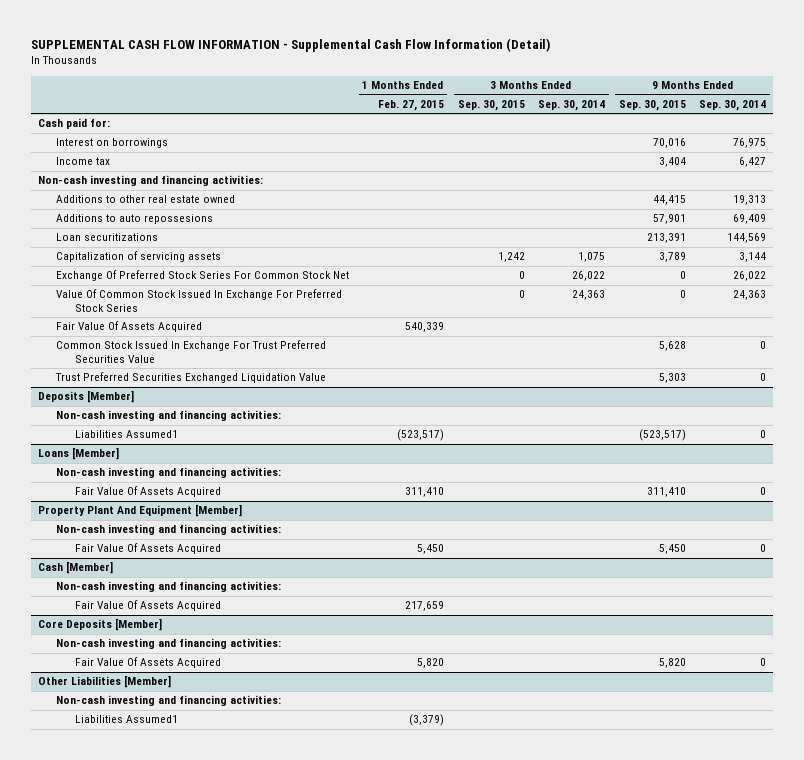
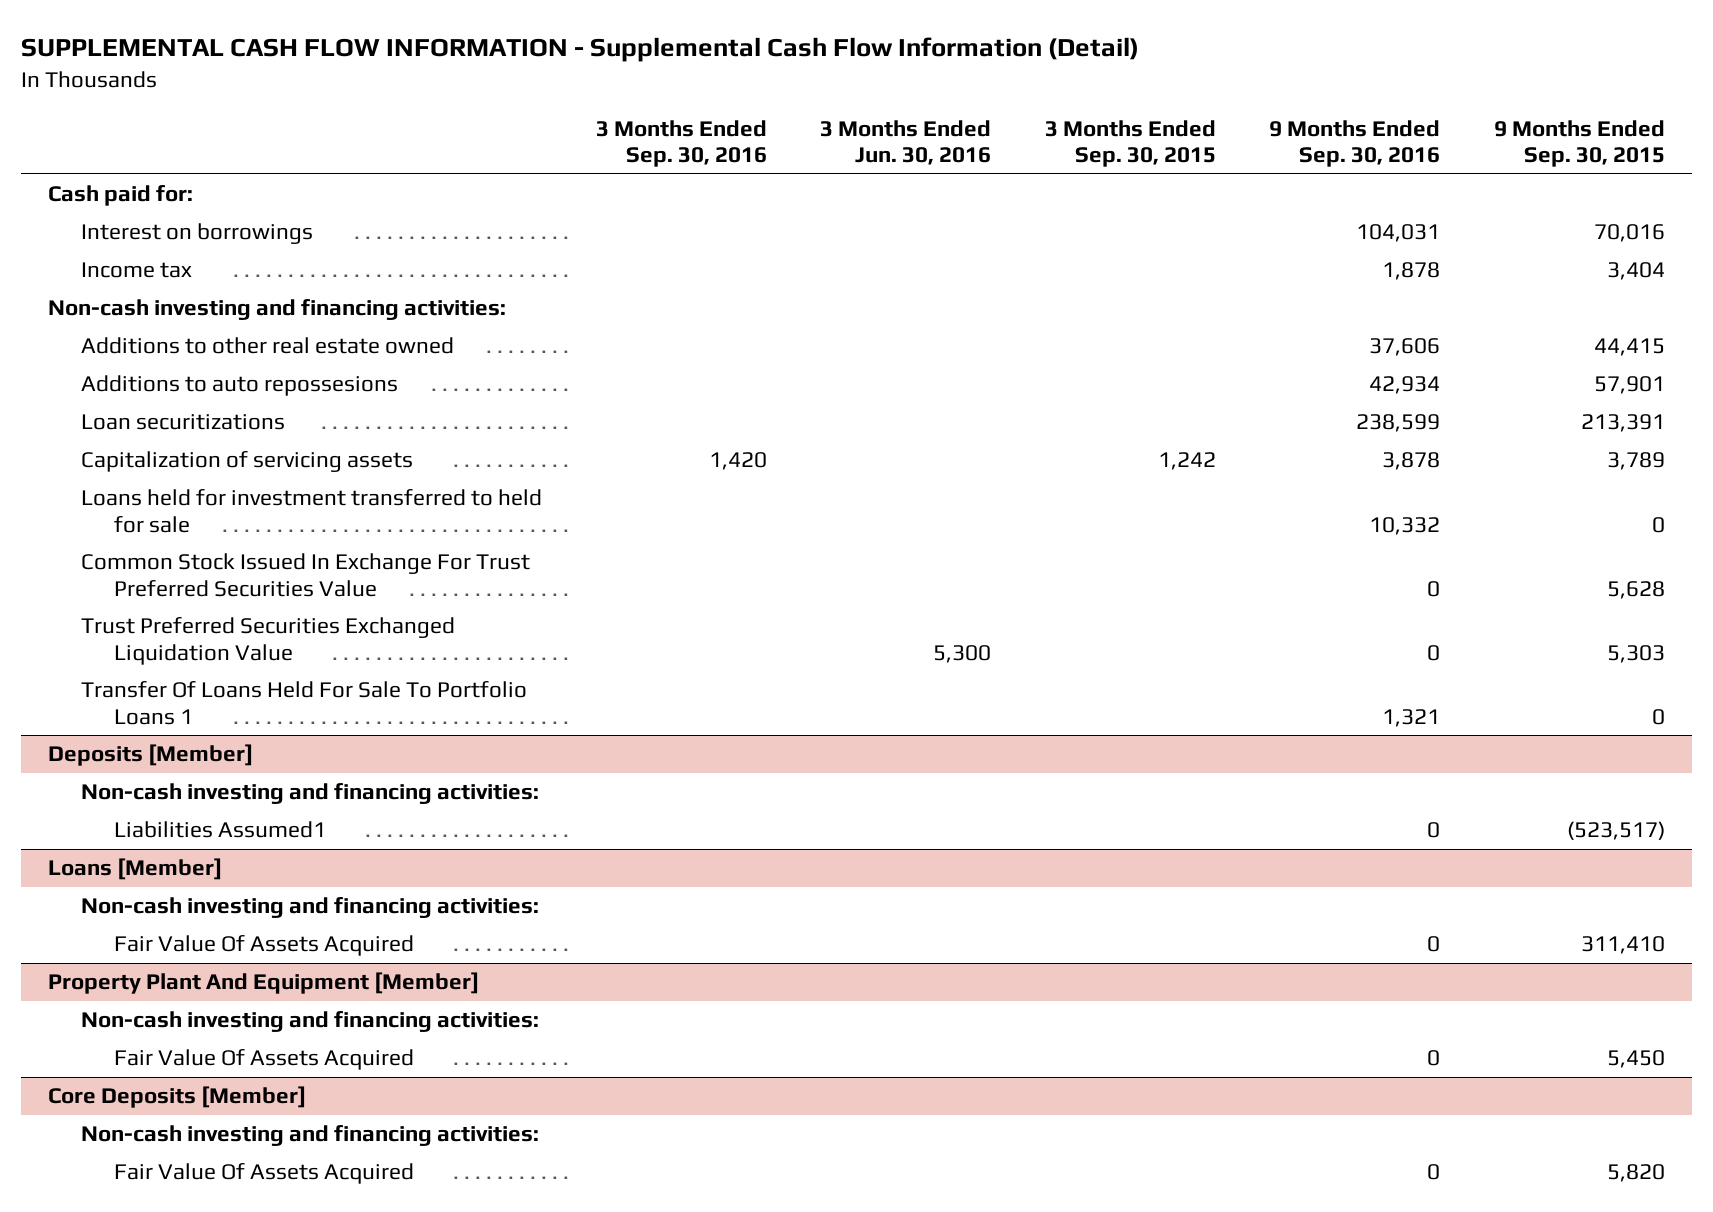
- | 1 Months Ended Feb. 27, 2015 | 3 Months Ended Sep. 30, 2015 | 3 Months Ended Sep. 30, 2014 | 9 Months Ended Sep. 30, 2015 | 9 Months Ended Sep. 30, 2014
+ | 3 Months Ended Sep. 30, 2016 | 3 Months Ended Jun. 30, 2016 | 3 Months Ended Sep. 30, 2015 | 9 Months Ended Sep. 30, 2016 | 9 Months Ended Sep. 30, 2015
- Exchange Of Preferred Stock Series For Common Stock Net | | 0 | 26,022 | 0 | 26,022
- Value Of Common Stock Issued In Exchange For Preferred Stock Series | | 0 | 24,363 | 0 | 24,363
- Fair Value Of Assets Acquired | 540,339 | | | |
+ Loans held for investment transferred to held for sale | | | | 10,332 | 0
+ Transfer Of Loans Held For Sale To Portfolio Loans 1 | | | | 1,321 | 0
- Cash [Member]
- Non-cash investing and financing activities:
- Fair Value Of Assets Acquired | 217,659 | | | |
- Other Liabilities [Member]
- Non-cash investing and financing activities:
- Liabilities Assumed1 | (3,379) | | | |

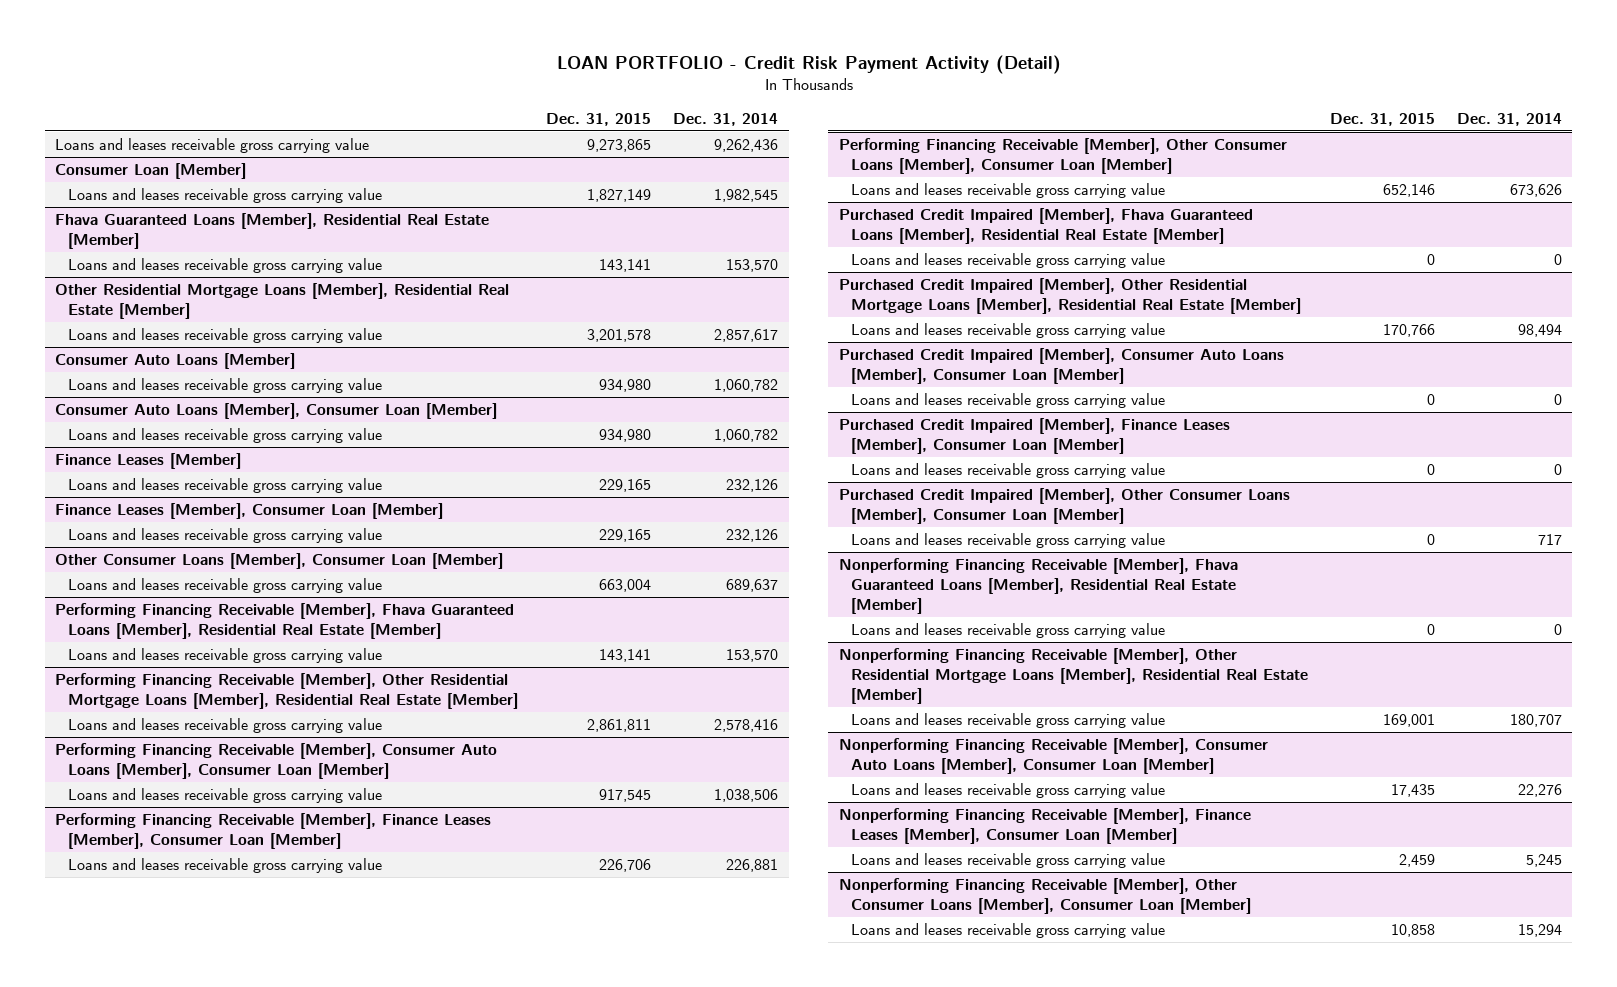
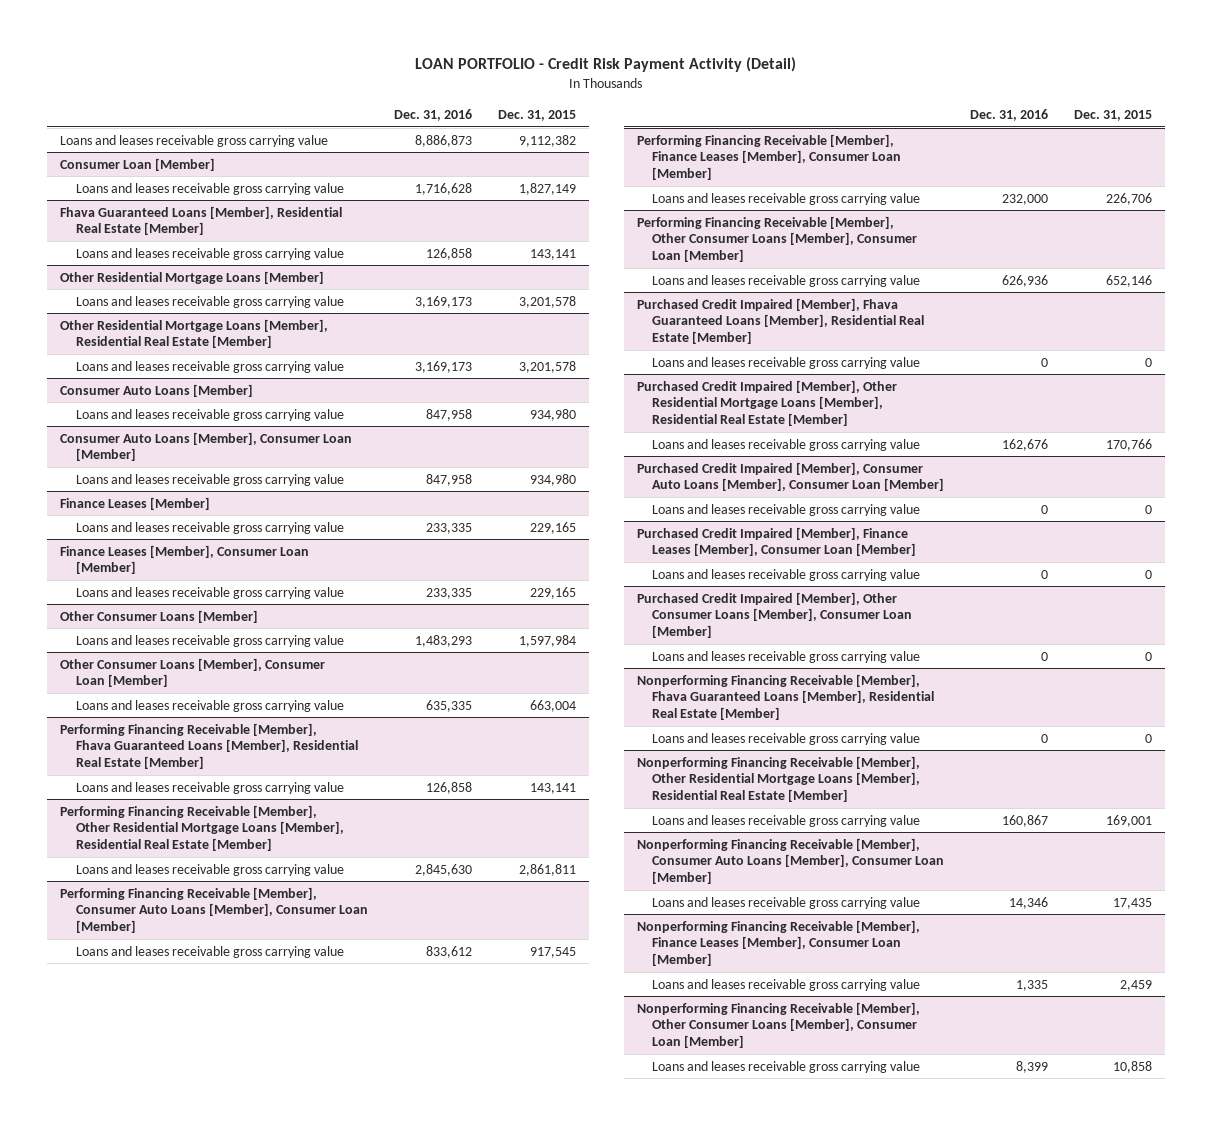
- | Dec. 31, 2015 | Dec. 31, 2014
+ | Dec. 31, 2016 | Dec. 31, 2015
- Loans and leases receivable gross carrying value | 9,273,865 | 9,262,436
+ Loans and leases receivable gross carrying value | 8,886,873 | 9,112,382
+ Other Residential Mortgage Loans [Member]
+ Loans and leases receivable gross carrying value | 3,169,173 | 3,201,578
+ Other Consumer Loans [Member]
+ Loans and leases receivable gross carrying value | 1,483,293 | 1,597,984

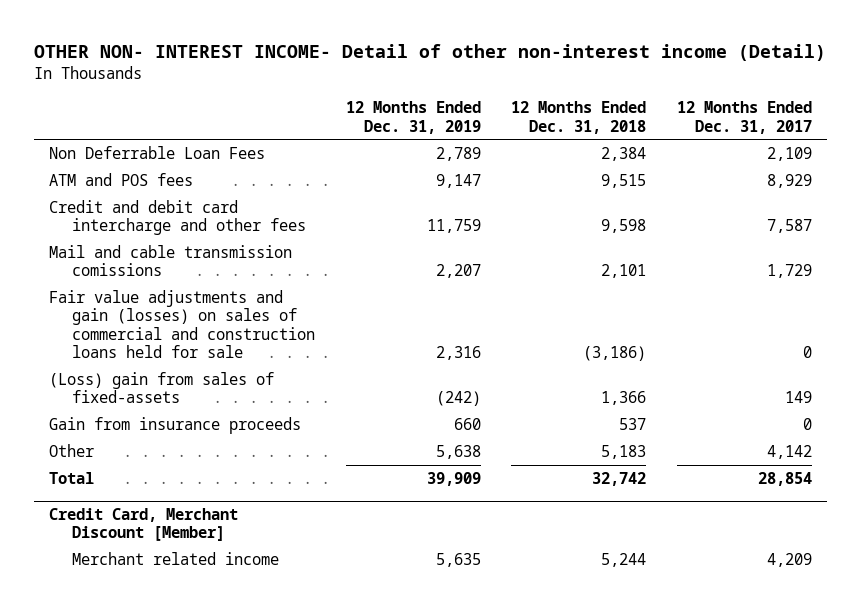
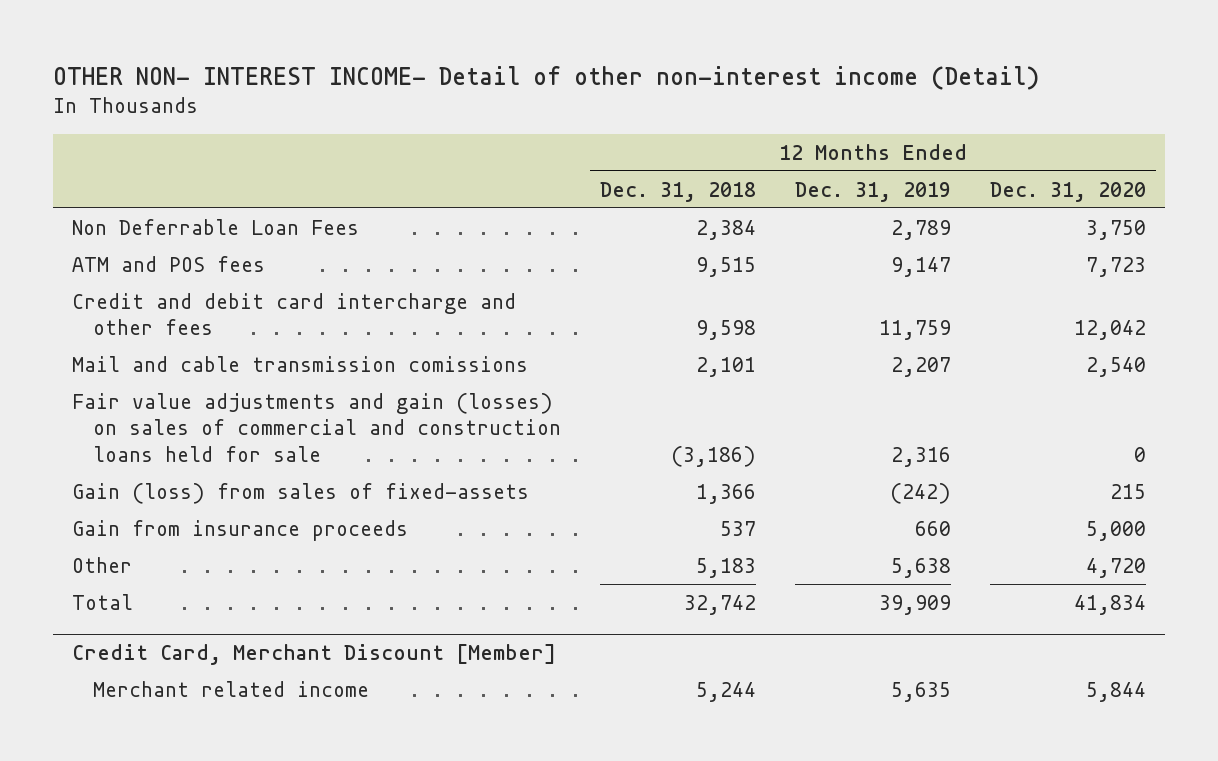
- | 12 Months Ended Dec. 31, 2019 | 12 Months Ended Dec. 31, 2018 | 12 Months Ended Dec. 31, 2017
+ | 12 Months Ended Dec. 31, 2018 | 12 Months Ended Dec. 31, 2019 | 12 Months Ended Dec. 31, 2020
- (Loss) gain from sales of fixed-assets | (242) | 1,366 | 149
+ Gain (loss) from sales of fixed-assets | 1,366 | (242) | 215

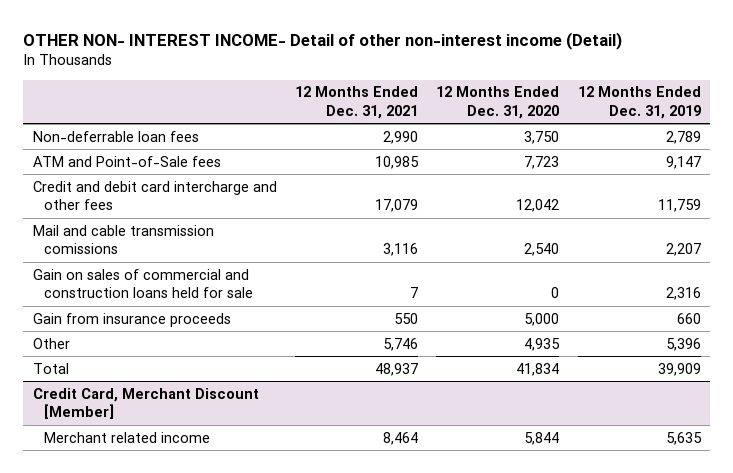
- | 12 Months Ended Dec. 31, 2018 | 12 Months Ended Dec. 31, 2019 | 12 Months Ended Dec. 31, 2020
+ | 12 Months Ended Dec. 31, 2021 | 12 Months Ended Dec. 31, 2020 | 12 Months Ended Dec. 31, 2019
- Non Deferrable Loan Fees | 2,384 | 2,789 | 3,750
- ATM and POS fees | 9,515 | 9,147 | 7,723
+ Non-deferrable loan fees | 2,990 | 3,750 | 2,789
+ ATM and Point-of-Sale fees | 10,985 | 7,723 | 9,147
- Fair value adjustments and gain (losses) on sales of commercial and construction loans held for sale | (3,186) | 2,316 | 0
- Gain (loss) from sales of fixed-assets | 1,366 | (242) | 215
+ Gain on sales of commercial and construction loans held for sale | 7 | 0 | 2,316
- Other | 5,183 | 5,638 | 4,720
+ Other | 5,746 | 4,935 | 5,396

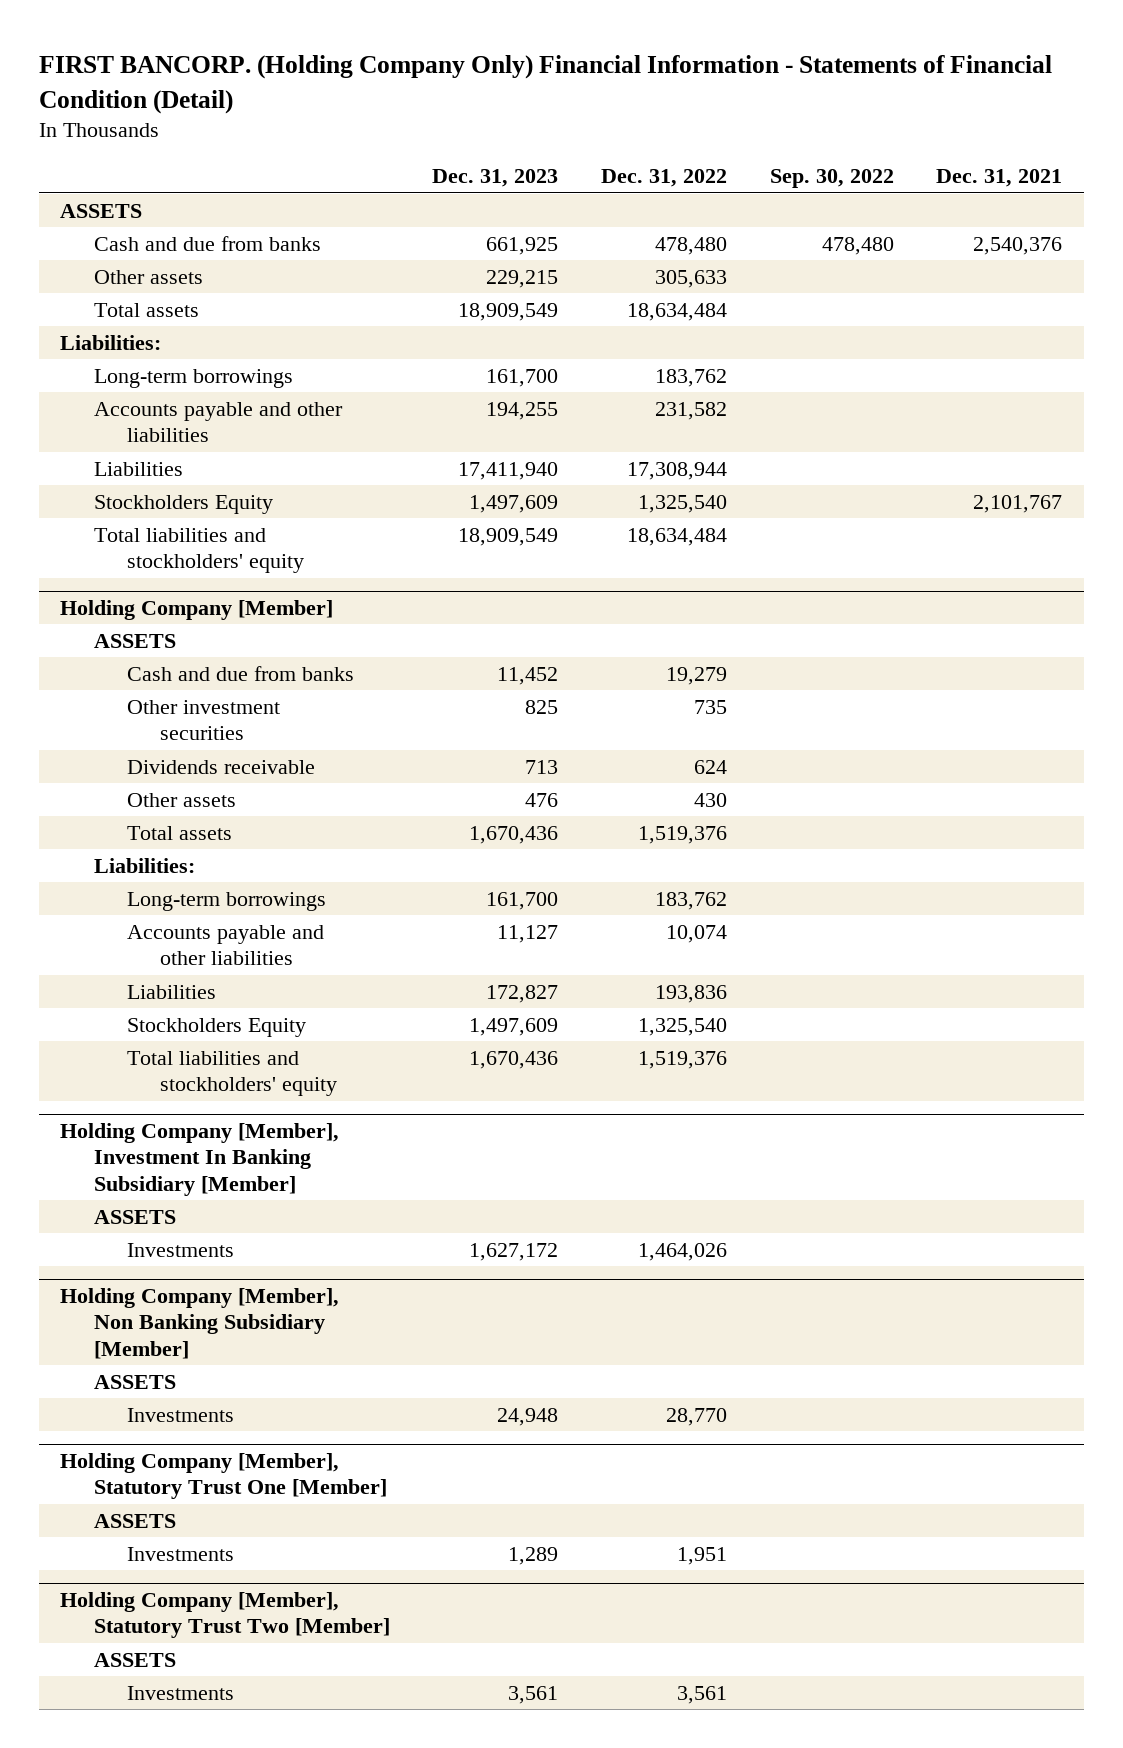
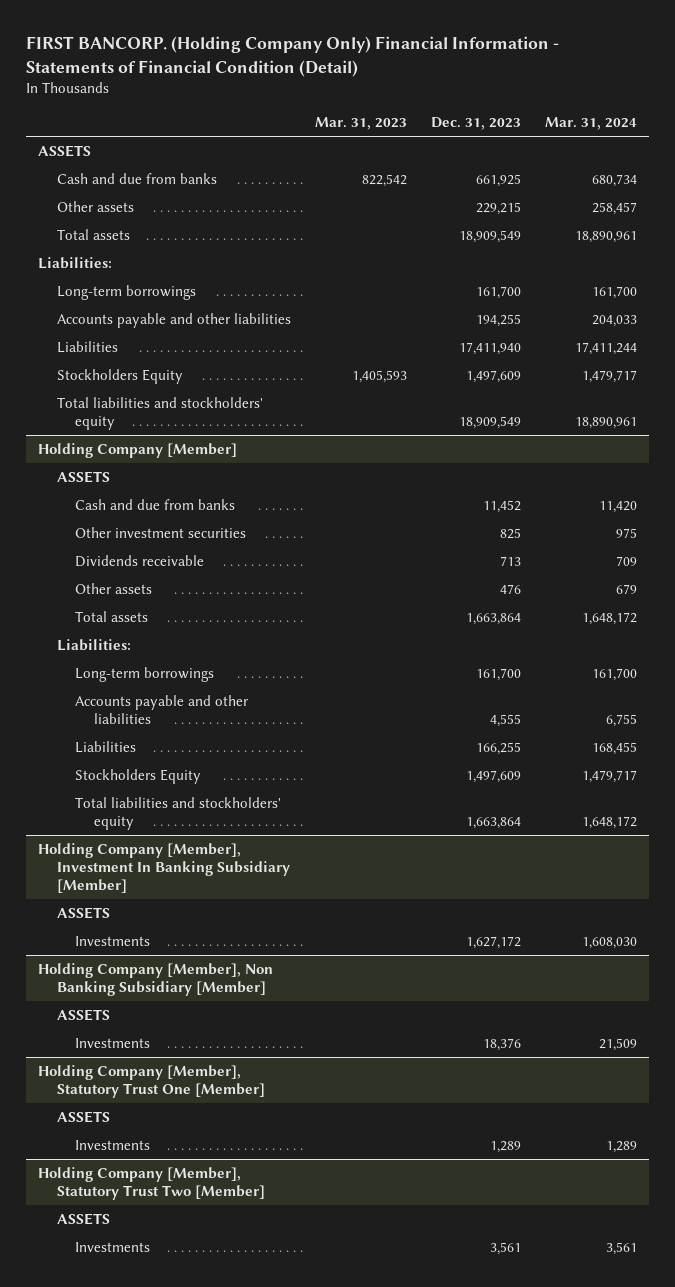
- | Dec. 31, 2023 | Dec. 31, 2022 | Sep. 30, 2022 | Dec. 31, 2021
+ | Mar. 31, 2023 | Dec. 31, 2023 | Mar. 31, 2024
@ Holding Company [Member]
- Total assets | 1,670,436 | 1,519,376 | |
+ Total assets | | 1,663,864 | 1,648,172
- Accounts payable and other liabilities | 11,127 | 10,074 | |
- Liabilities | 172,827 | 193,836 | |
+ Accounts payable and other liabilities | | 4,555 | 6,755
+ Liabilities | | 166,255 | 168,455
- Total liabilities and stockholders' equity | 1,670,436 | 1,519,376 | |
+ Total liabilities and stockholders' equity | | 1,663,864 | 1,648,172
@ Holding Company [Member], Non Banking Subsidiary [Member]
- Investments | 24,948 | 28,770 | |
+ Investments | | 18,376 | 21,509

